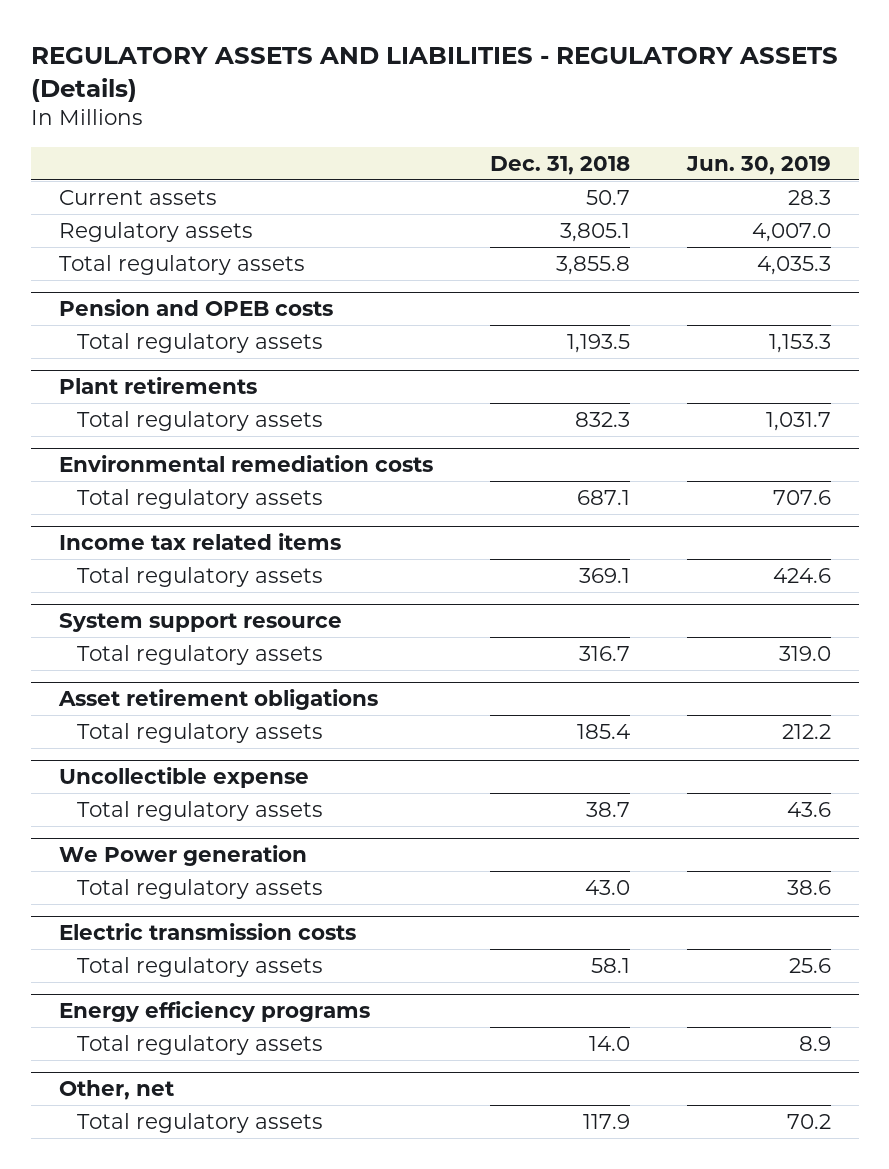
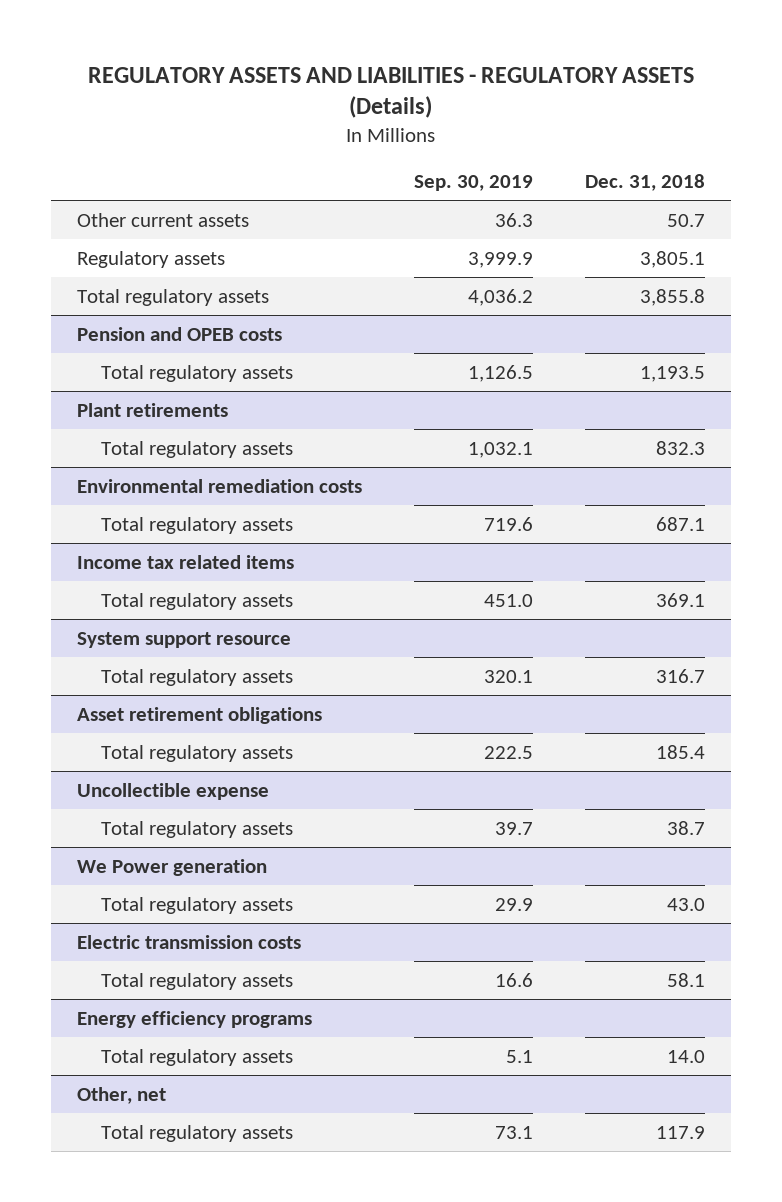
- | Dec. 31, 2018 | Jun. 30, 2019
+ | Sep. 30, 2019 | Dec. 31, 2018
- Current assets | 50.7 | 28.3
+ Other current assets | 36.3 | 50.7

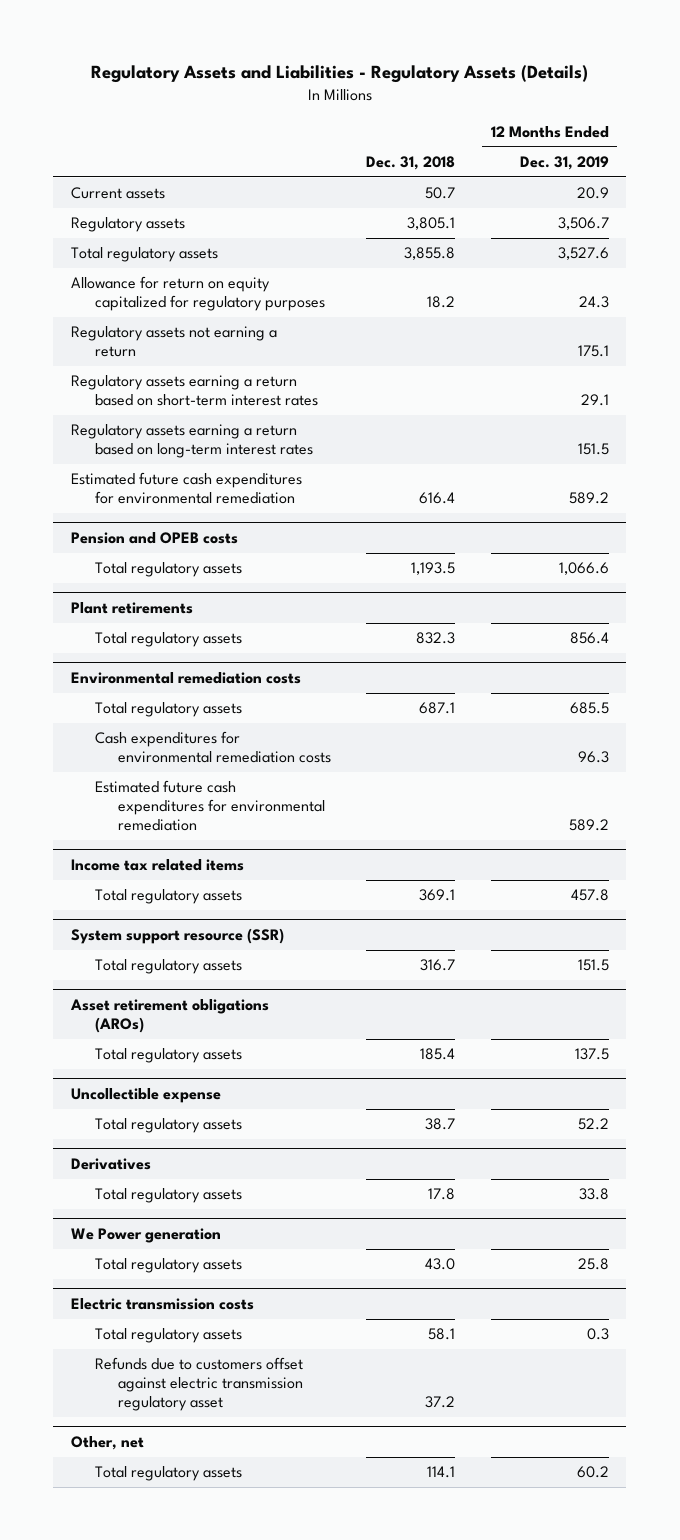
- REGULATORY ASSETS AND LIABILITIES - REGULATORY ASSETS (Details)
+ Regulatory Assets and Liabilities - Regulatory Assets (Details)
- | Sep. 30, 2019 | Dec. 31, 2018
+ | Dec. 31, 2018 | 12 Months Ended Dec. 31, 2019
- Other current assets | 36.3 | 50.7
+ Current assets | 50.7 | 20.9
+ Allowance for return on equity capitalized for regulatory purposes | 18.2 | 24.3
+ Regulatory assets not earning a return | | 175.1
+ Regulatory assets earning a return based on short-term interest rates | | 29.1
+ Regulatory assets earning a return based on long-term interest rates | | 151.5
+ Estimated future cash expenditures for environmental remediation | 616.4 | 589.2
@ Environmental remediation costs
+ Cash expenditures for environmental remediation costs | | 96.3
+ Estimated future cash expenditures for environmental remediation | | 589.2
- System support resource
+ System support resource (SSR)
- Asset retirement obligations
+ Asset retirement obligations (AROs)
+ Derivatives
+ Total regulatory assets | 17.8 | 33.8
- Energy efficiency programs
- Total regulatory assets | 5.1 | 14.0
@ Electric transmission costs
+ Refunds due to customers offset against electric transmission regulatory asset | 37.2 |
@ Other, net
- Total regulatory assets | 73.1 | 117.9
+ Total regulatory assets | 114.1 | 60.2

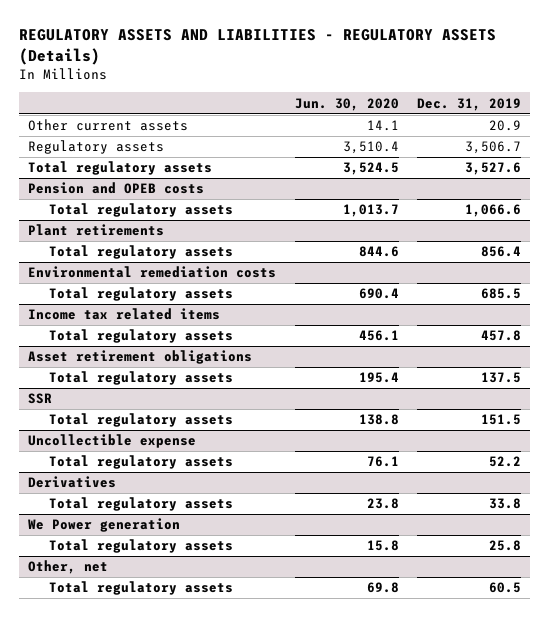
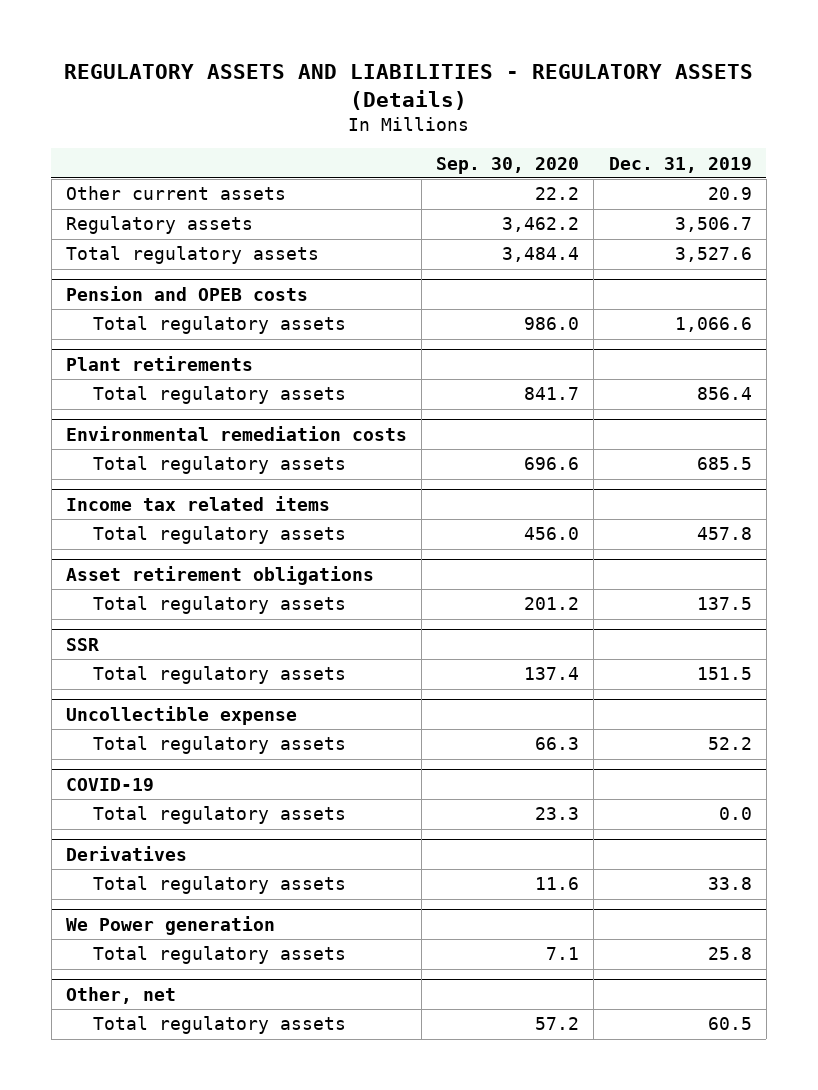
- | Jun. 30, 2020 | Dec. 31, 2019
+ | Sep. 30, 2020 | Dec. 31, 2019
+ COVID-19
+ Total regulatory assets | 23.3 | 0.0

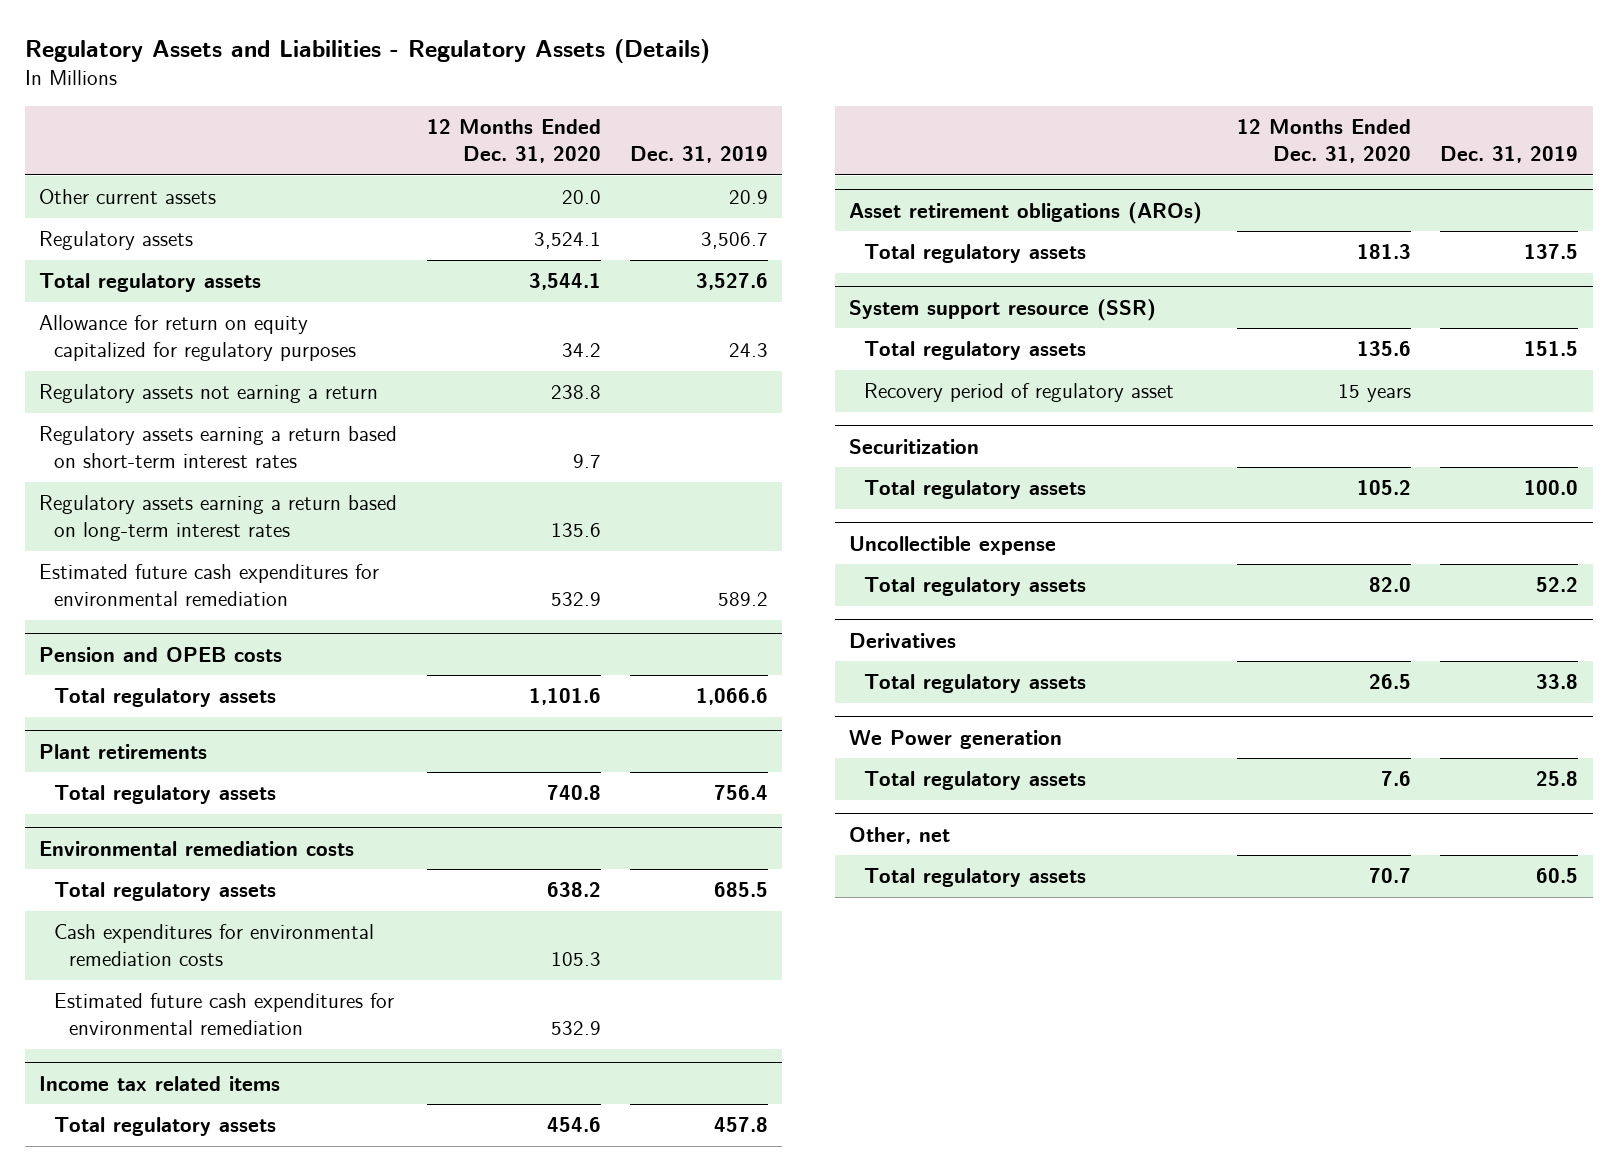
- REGULATORY ASSETS AND LIABILITIES - REGULATORY ASSETS (Details)
+ Regulatory Assets and Liabilities - Regulatory Assets (Details)
- | Sep. 30, 2020 | Dec. 31, 2019
+ | 12 Months Ended Dec. 31, 2020 | Dec. 31, 2019
+ Allowance for return on equity capitalized for regulatory purposes | 34.2 | 24.3
+ Regulatory assets not earning a return | 238.8 |
+ Regulatory assets earning a return based on short-term interest rates | 9.7 |
+ Regulatory assets earning a return based on long-term interest rates | 135.6 |
+ Estimated future cash expenditures for environmental remediation | 532.9 | 589.2
@ Plant retirements
- Total regulatory assets | 841.7 | 856.4
+ Total regulatory assets | 740.8 | 756.4
@ Environmental remediation costs
+ Cash expenditures for environmental remediation costs | 105.3 |
+ Estimated future cash expenditures for environmental remediation | 532.9 |
- Asset retirement obligations
+ Asset retirement obligations (AROs)
- SSR
+ System support resource (SSR)
+ Recovery period of regulatory asset | 15 years |
+ Securitization
+ Total regulatory assets | 105.2 | 100.0
- COVID-19
- Total regulatory assets | 23.3 | 0.0

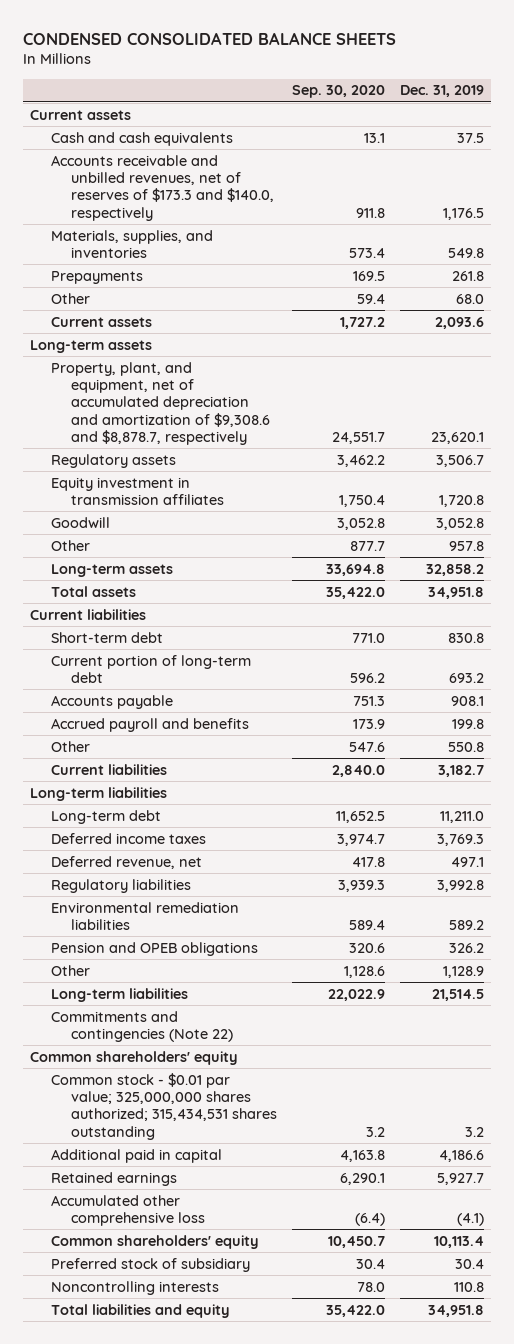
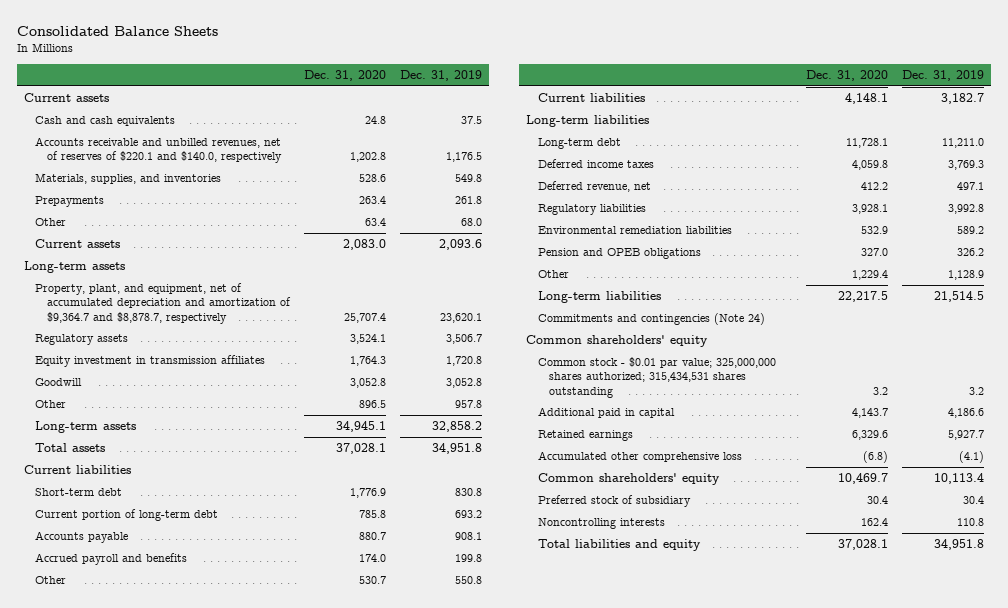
- CONDENSED CONSOLIDATED BALANCE SHEETS
+ Consolidated Balance Sheets
- | Sep. 30, 2020 | Dec. 31, 2019
+ | Dec. 31, 2020 | Dec. 31, 2019
- Accounts receivable and unbilled revenues, net of reserves of $173.3 and $140.0, respectively | 911.8 | 1,176.5
+ Accounts receivable and unbilled revenues, net of reserves of $220.1 and $140.0, respectively | 1,202.8 | 1,176.5
- Property, plant, and equipment, net of accumulated depreciation and amortization of $9,308.6 and $8,878.7, respectively | 24,551.7 | 23,620.1
+ Property, plant, and equipment, net of accumulated depreciation and amortization of $9,364.7 and $8,878.7, respectively | 25,707.4 | 23,620.1
- Commitments and contingencies (Note 22)
+ Commitments and contingencies (Note 24)

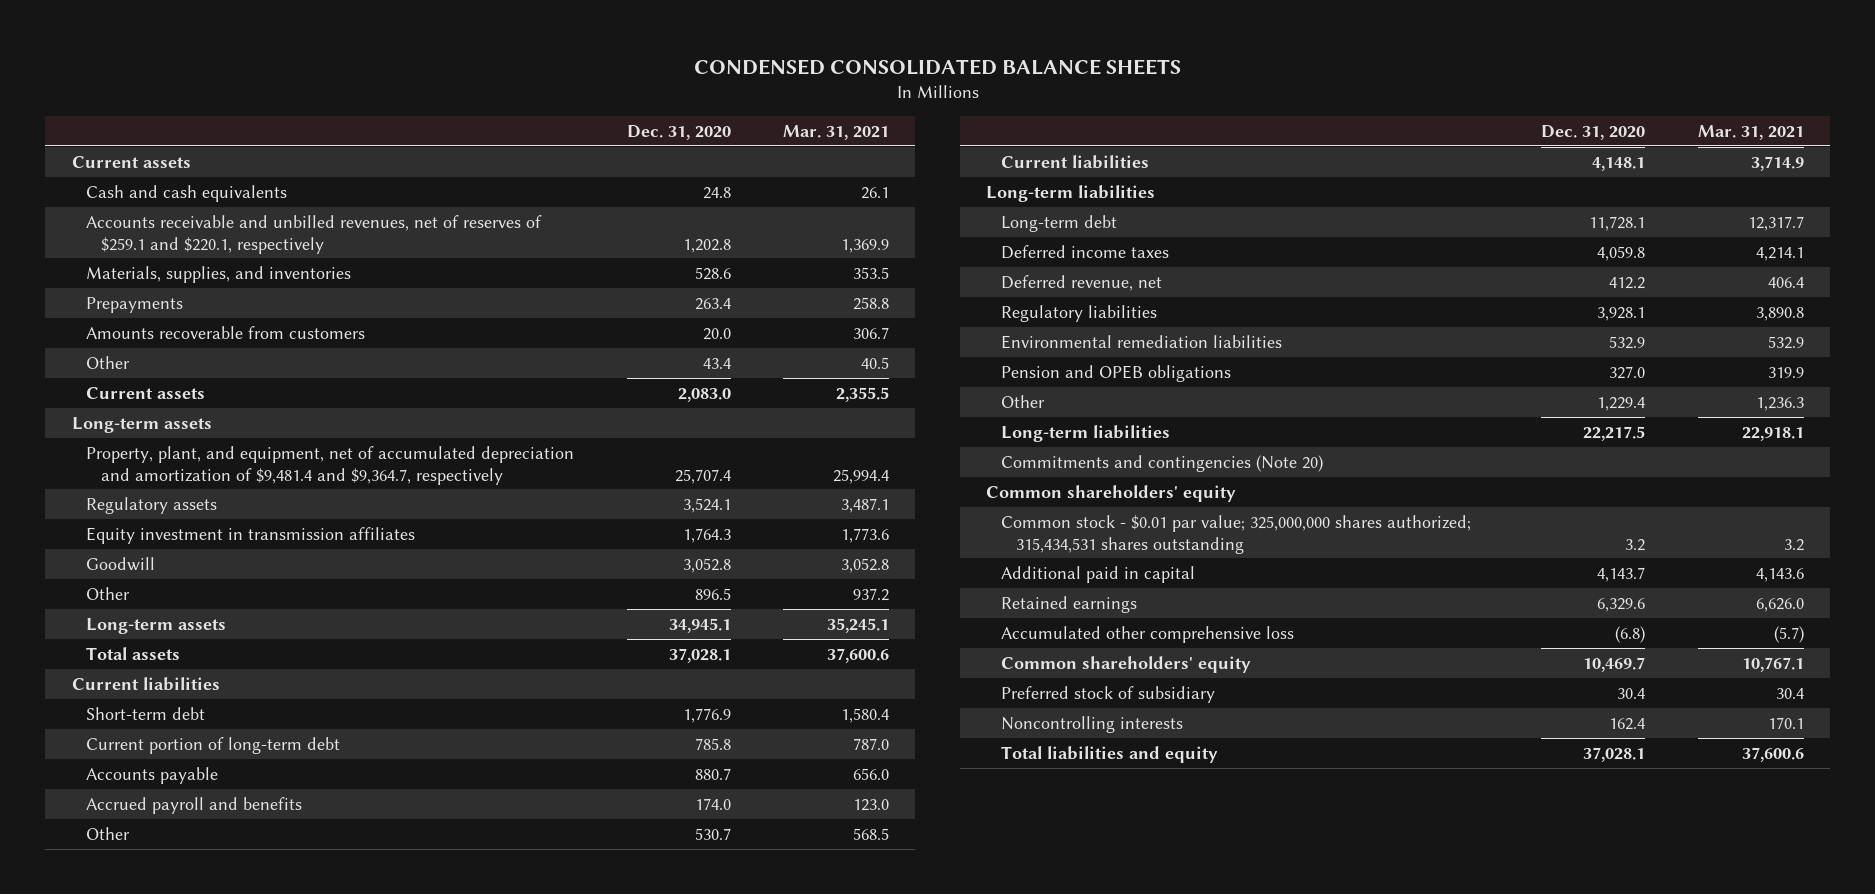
- Consolidated Balance Sheets
+ CONDENSED CONSOLIDATED BALANCE SHEETS
- | Dec. 31, 2020 | Dec. 31, 2019
+ | Dec. 31, 2020 | Mar. 31, 2021
- Accounts receivable and unbilled revenues, net of reserves of $220.1 and $140.0, respectively | 1,202.8 | 1,176.5
+ Accounts receivable and unbilled revenues, net of reserves of $259.1 and $220.1, respectively | 1,202.8 | 1,369.9
- Other | 63.4 | 68.0
+ Amounts recoverable from customers | 20.0 | 306.7
+ Other | 43.4 | 40.5
- Property, plant, and equipment, net of accumulated depreciation and amortization of $9,364.7 and $8,878.7, respectively | 25,707.4 | 23,620.1
+ Property, plant, and equipment, net of accumulated depreciation and amortization of $9,481.4 and $9,364.7, respectively | 25,707.4 | 25,994.4
- Commitments and contingencies (Note 24)
+ Commitments and contingencies (Note 20)

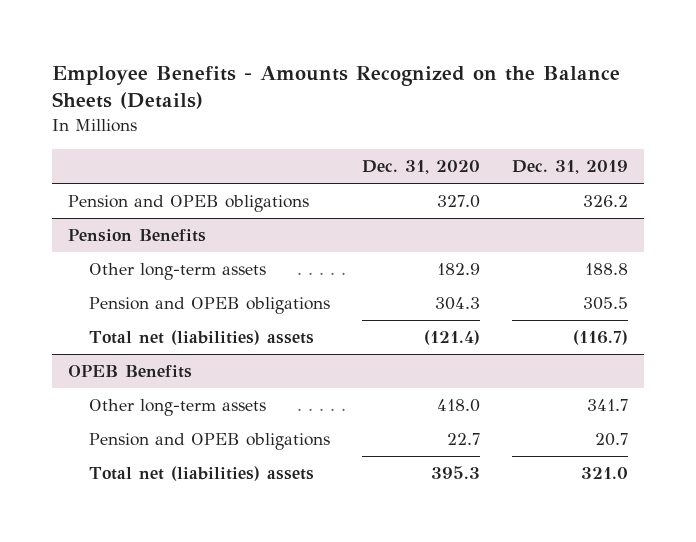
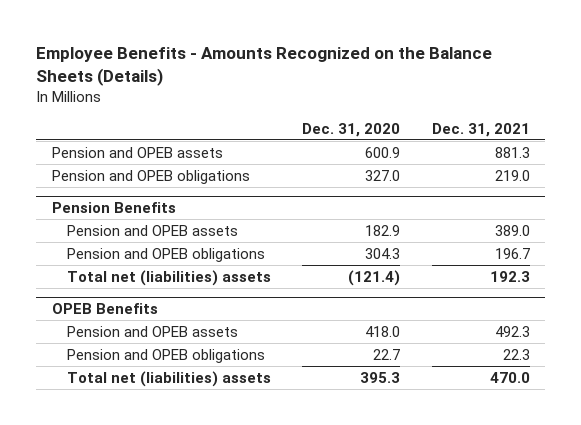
- | Dec. 31, 2020 | Dec. 31, 2019
+ | Dec. 31, 2020 | Dec. 31, 2021
+ Pension and OPEB assets | 600.9 | 881.3
@ Pension Benefits
- Other long-term assets | 182.9 | 188.8
+ Pension and OPEB assets | 182.9 | 389.0
@ OPEB Benefits
- Other long-term assets | 418.0 | 341.7
+ Pension and OPEB assets | 418.0 | 492.3

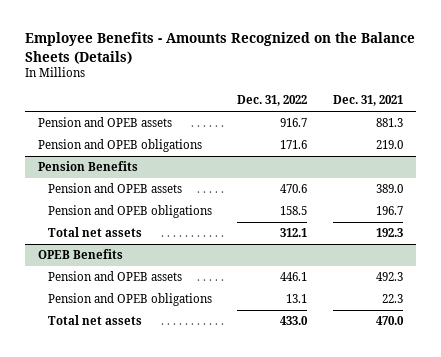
- | Dec. 31, 2020 | Dec. 31, 2021
+ | Dec. 31, 2022 | Dec. 31, 2021
@ Pension Benefits
- Total net (liabilities) assets | (121.4) | 192.3
+ Total net assets | 312.1 | 192.3
@ OPEB Benefits
- Total net (liabilities) assets | 395.3 | 470.0
+ Total net assets | 433.0 | 470.0

